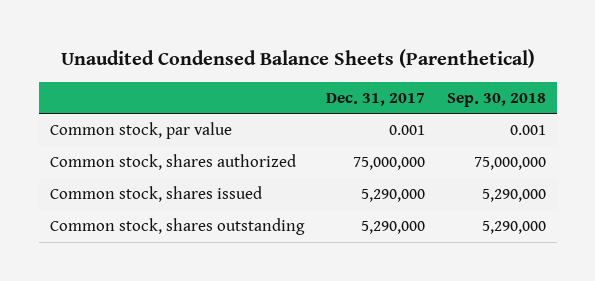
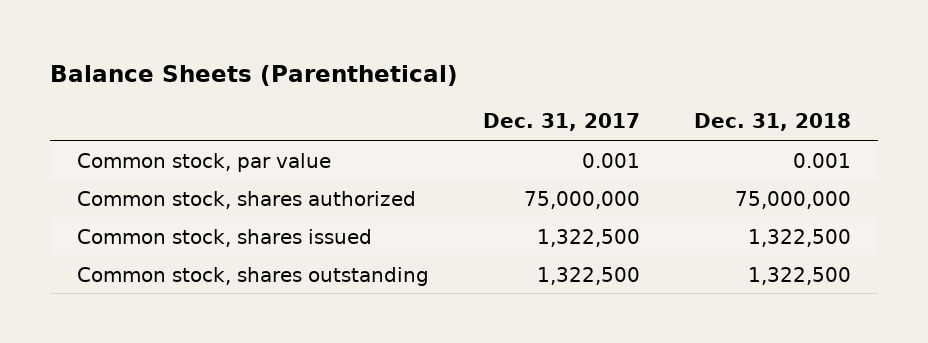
- Unaudited Condensed Balance Sheets (Parenthetical)
+ Balance Sheets (Parenthetical)
- | Dec. 31, 2017 | Sep. 30, 2018
+ | Dec. 31, 2017 | Dec. 31, 2018
- Common stock, shares issued | 5,290,000 | 5,290,000
- Common stock, shares outstanding | 5,290,000 | 5,290,000
+ Common stock, shares issued | 1,322,500 | 1,322,500
+ Common stock, shares outstanding | 1,322,500 | 1,322,500

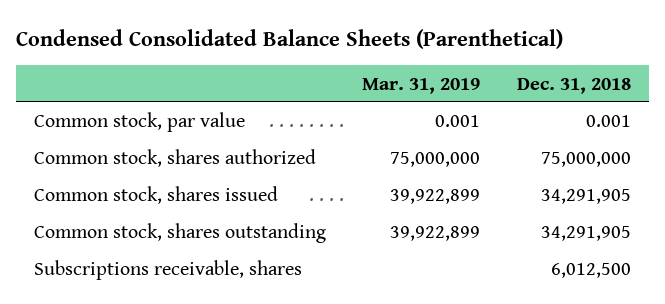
- Balance Sheets (Parenthetical)
+ Condensed Consolidated Balance Sheets (Parenthetical)
- | Dec. 31, 2017 | Dec. 31, 2018
+ | Mar. 31, 2019 | Dec. 31, 2018
- Common stock, shares issued | 1,322,500 | 1,322,500
- Common stock, shares outstanding | 1,322,500 | 1,322,500
+ Common stock, shares issued | 39,922,899 | 34,291,905
+ Common stock, shares outstanding | 39,922,899 | 34,291,905
+ Subscriptions receivable, shares | | 6,012,500

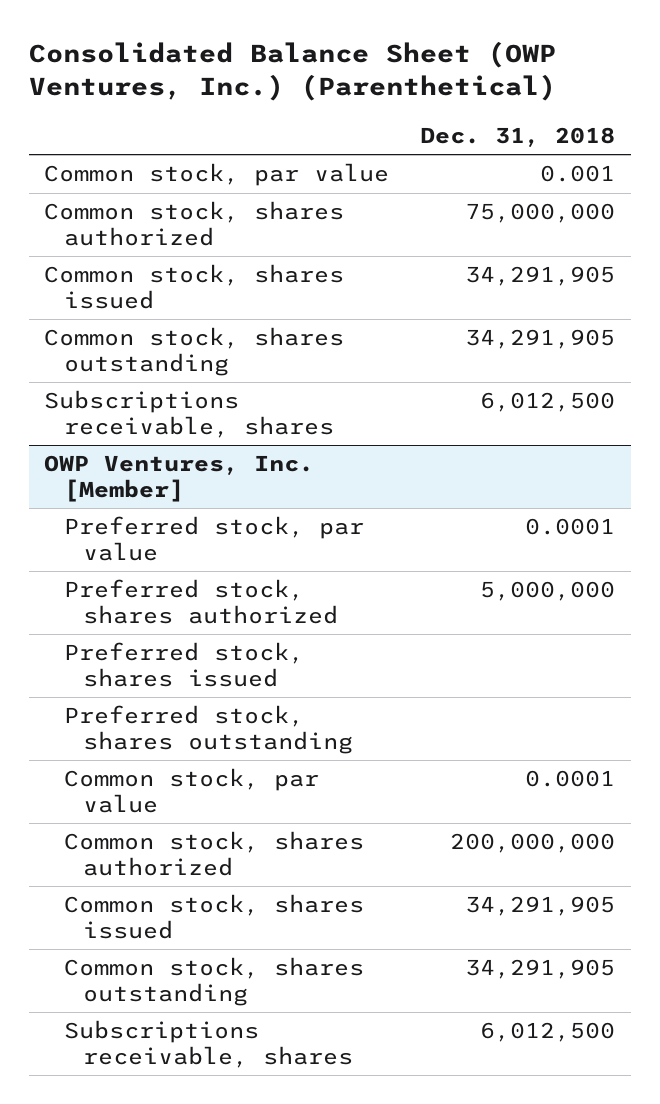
- Condensed Consolidated Balance Sheets (Parenthetical)
+ Consolidated Balance Sheet (OWP Ventures, Inc.) (Parenthetical)
- | Mar. 31, 2019 | Dec. 31, 2018
+ | Dec. 31, 2018
+ OWP Ventures, Inc. [Member]
+ Preferred stock, par value | 0.0001
+ Preferred stock, shares authorized | 5,000,000
+ Preferred stock, shares issued
+ Preferred stock, shares outstanding
+ Common stock, par value | 0.0001
+ Common stock, shares authorized | 200,000,000
+ Common stock, shares issued | 34,291,905
+ Common stock, shares outstanding | 34,291,905
+ Subscriptions receivable, shares | 6,012,500

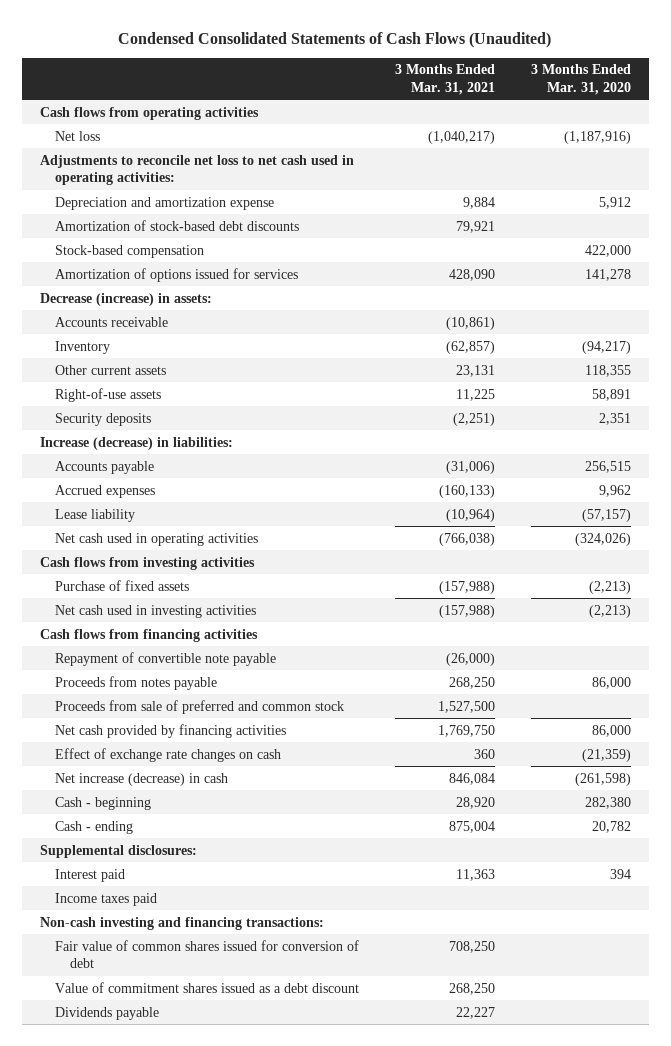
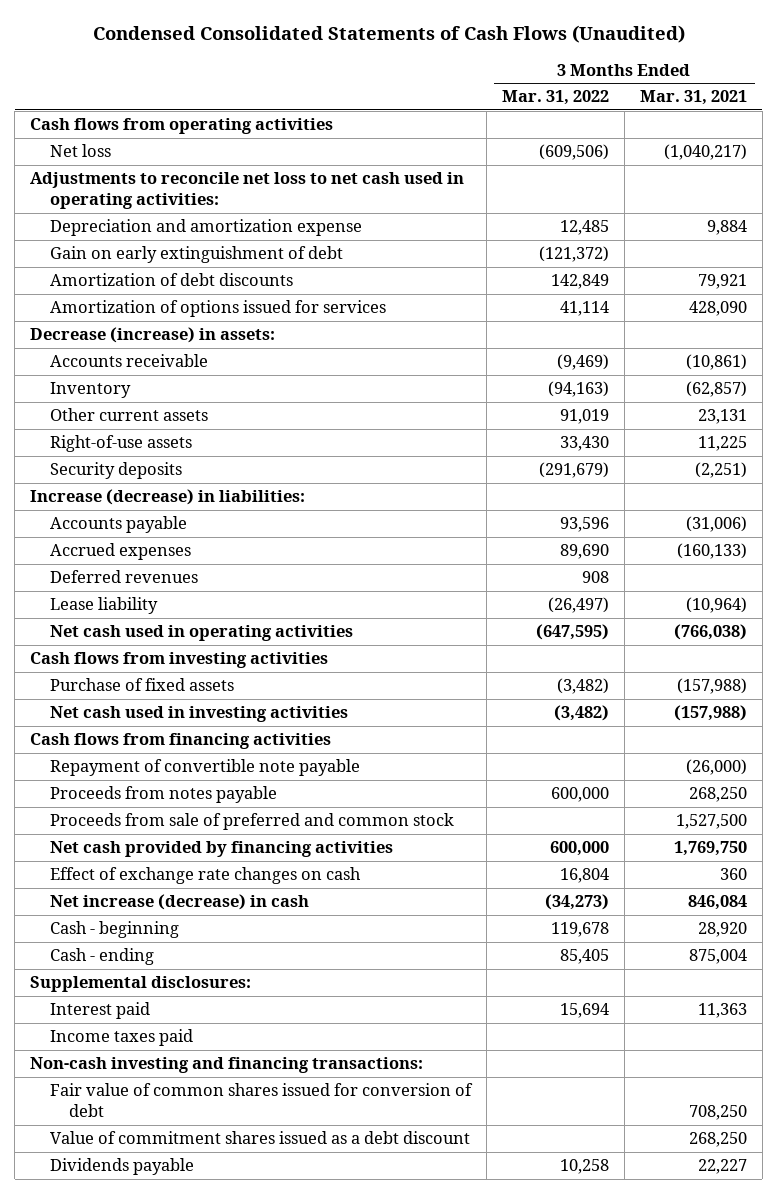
- | 3 Months Ended Mar. 31, 2021 | 3 Months Ended Mar. 31, 2020
+ | 3 Months Ended Mar. 31, 2022 | 3 Months Ended Mar. 31, 2021
- Amortization of stock-based debt discounts | 79,921 |
- Stock-based compensation | | 422,000
+ Gain on early extinguishment of debt | (121,372) |
+ Amortization of debt discounts | 142,849 | 79,921
+ Deferred revenues | 908 |

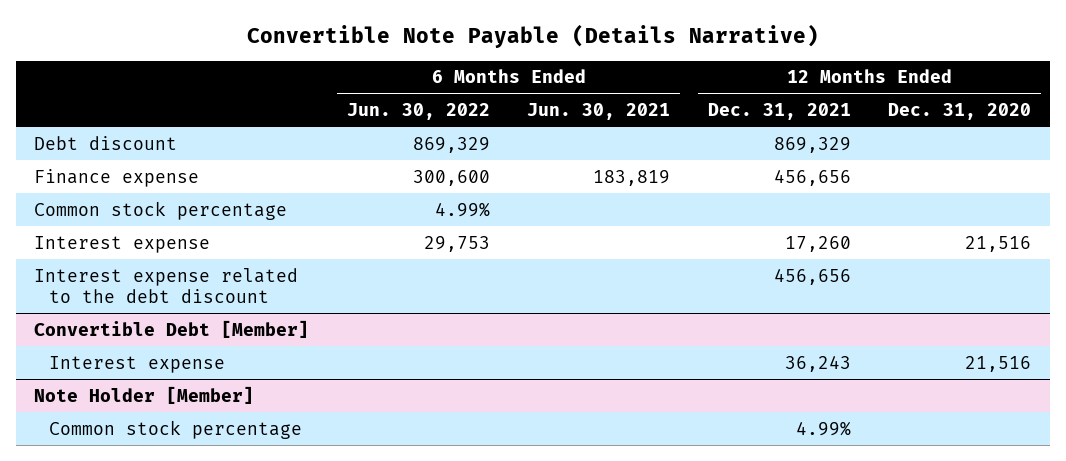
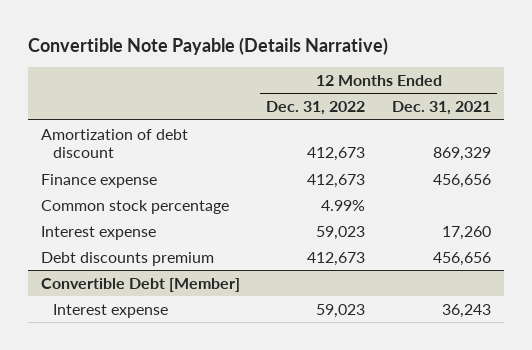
- | 6 Months Ended Jun. 30, 2022 | 6 Months Ended Jun. 30, 2021 | 12 Months Ended Dec. 31, 2021 | 12 Months Ended Dec. 31, 2020
+ | 12 Months Ended Dec. 31, 2022 | 12 Months Ended Dec. 31, 2021
- Debt discount | 869,329 | | 869,329 |
+ Amortization of debt discount | 412,673 | 869,329
- Interest expense related to the debt discount | | | 456,656 |
+ Debt discounts premium | 412,673 | 456,656
- Note Holder [Member]
- Common stock percentage | | | 4.99% |

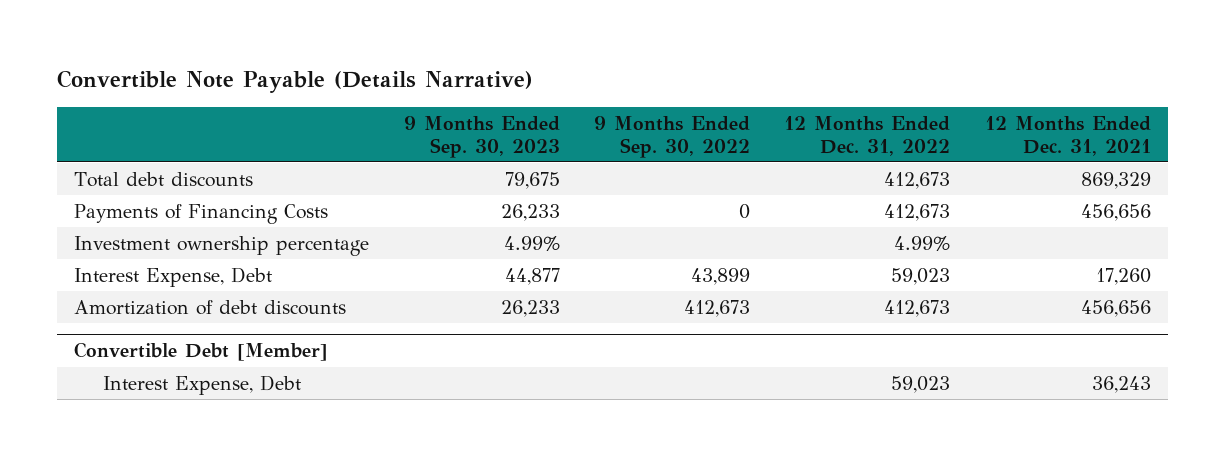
- | 12 Months Ended Dec. 31, 2022 | 12 Months Ended Dec. 31, 2021
+ | 9 Months Ended Sep. 30, 2023 | 9 Months Ended Sep. 30, 2022 | 12 Months Ended Dec. 31, 2022 | 12 Months Ended Dec. 31, 2021
- Amortization of debt discount | 412,673 | 869,329
- Finance expense | 412,673 | 456,656
- Common stock percentage | 4.99% |
- Interest expense | 59,023 | 17,260
- Debt discounts premium | 412,673 | 456,656
+ Total debt discounts | 79,675 | | 412,673 | 869,329
+ Payments of Financing Costs | 26,233 | 0 | 412,673 | 456,656
+ Investment ownership percentage | 4.99% | | 4.99% |
+ Interest Expense, Debt | 44,877 | 43,899 | 59,023 | 17,260
+ Amortization of debt discounts | 26,233 | 412,673 | 412,673 | 456,656
@ Convertible Debt [Member]
- Interest expense | 59,023 | 36,243
+ Interest Expense, Debt | | | 59,023 | 36,243

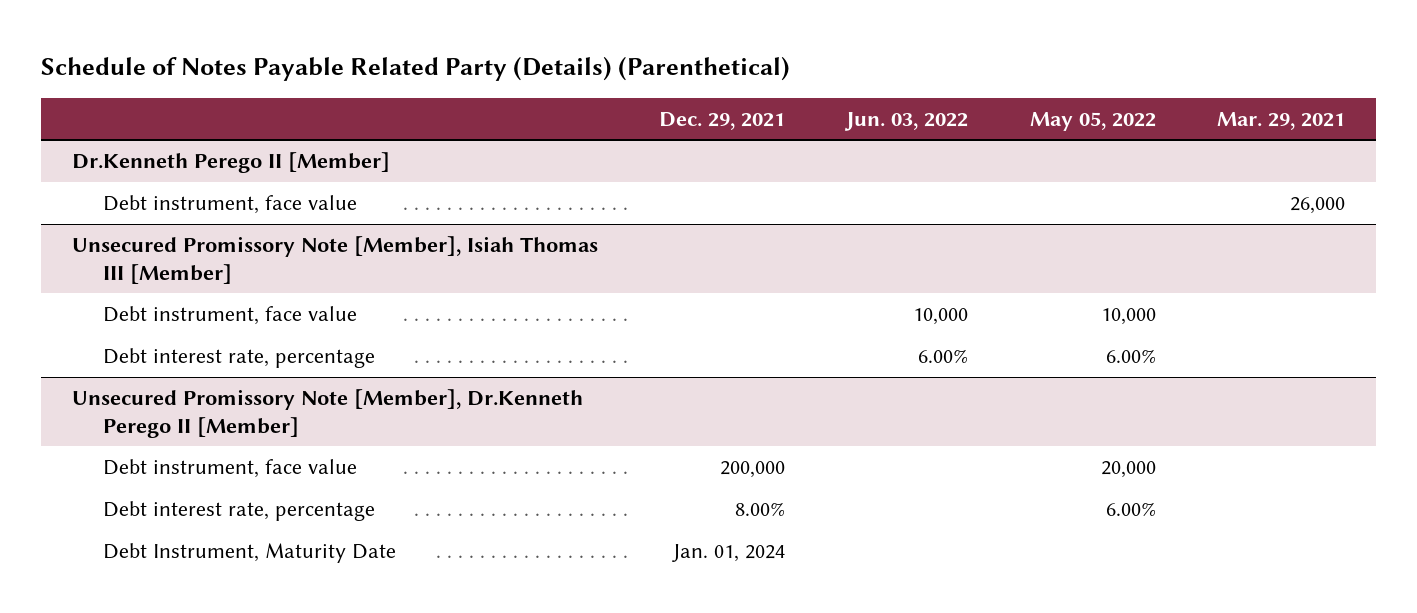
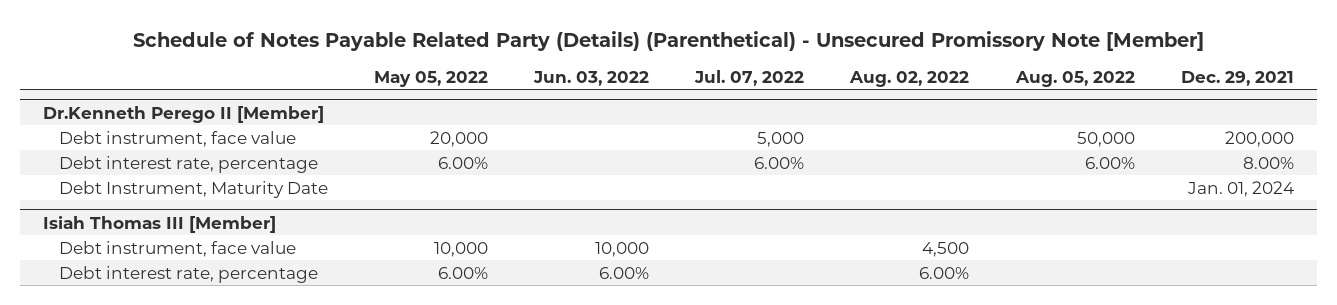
- Schedule of Notes Payable Related Party (Details) (Parenthetical)
+ Schedule of Notes Payable Related Party (Details) (Parenthetical) - Unsecured Promissory Note [Member]
- | Dec. 29, 2021 | Jun. 03, 2022 | May 05, 2022 | Mar. 29, 2021
+ | May 05, 2022 | Jun. 03, 2022 | Jul. 07, 2022 | Aug. 02, 2022 | Aug. 05, 2022 | Dec. 29, 2021
@ Dr.Kenneth Perego II [Member]
- Debt instrument, face value | | | | 26,000
- Unsecured Promissory Note [Member], Isiah Thomas III [Member]
- Debt instrument, face value | | 10,000 | 10,000 |
- Debt interest rate, percentage | | 6.00% | 6.00% |
- Unsecured Promissory Note [Member], Dr.Kenneth Perego II [Member]
+ Isiah Thomas III [Member]
+ Debt instrument, face value | 10,000 | 10,000 | | 4,500 | |
+ Debt interest rate, percentage | 6.00% | 6.00% | | 6.00% | |

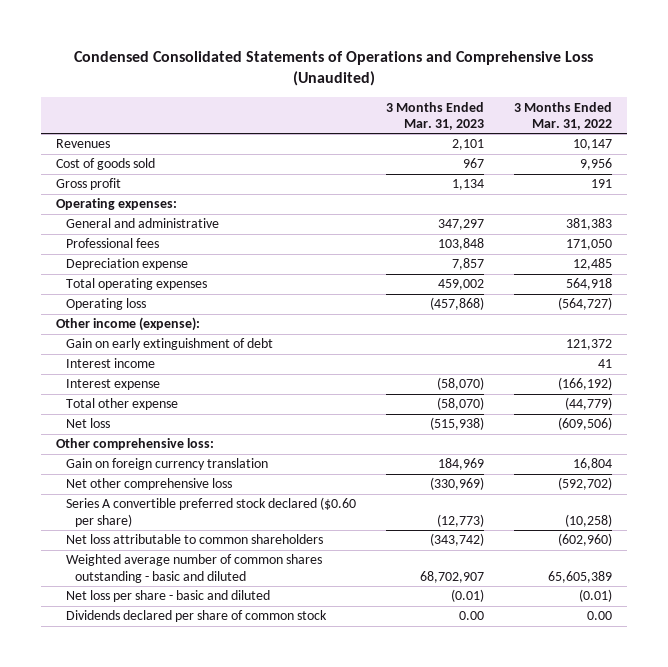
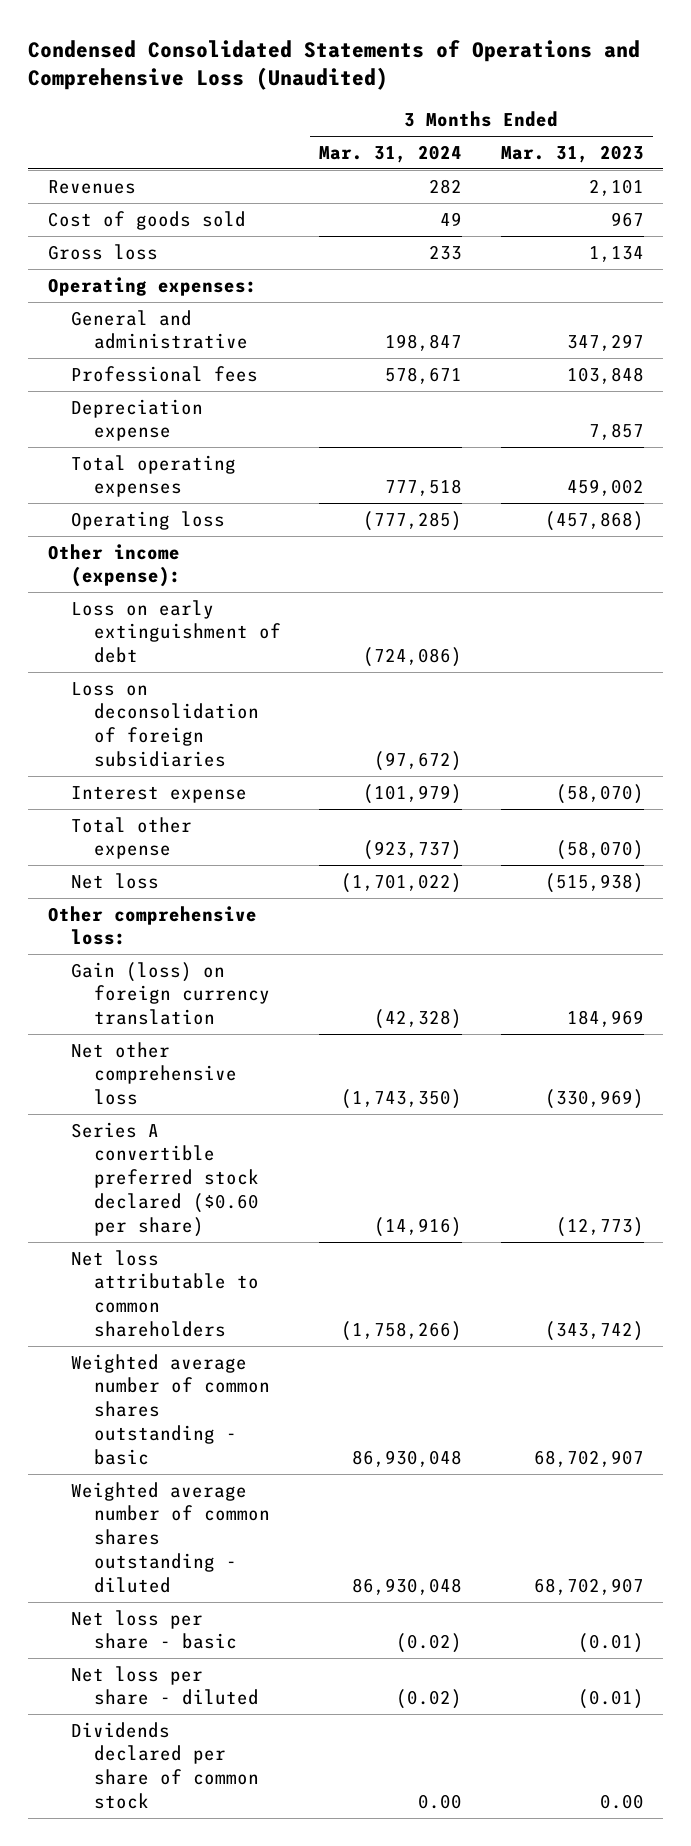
- | 3 Months Ended Mar. 31, 2023 | 3 Months Ended Mar. 31, 2022
+ | 3 Months Ended Mar. 31, 2024 | 3 Months Ended Mar. 31, 2023
- Gross profit | 1,134 | 191
+ Gross loss | 233 | 1,134
- Gain on early extinguishment of debt | | 121,372
- Interest income | | 41
+ Loss on early extinguishment of debt | (724,086) |
+ Loss on deconsolidation of foreign subsidiaries | (97,672) |
- Gain on foreign currency translation | 184,969 | 16,804
+ Gain (loss) on foreign currency translation | (42,328) | 184,969
- Weighted average number of common shares outstanding - basic and diluted | 68,702,907 | 65,605,389
- Net loss per share - basic and diluted | (0.01) | (0.01)
+ Weighted average number of common shares outstanding - basic | 86,930,048 | 68,702,907
+ Weighted average number of common shares outstanding - diluted | 86,930,048 | 68,702,907
+ Net loss per share - basic | (0.02) | (0.01)
+ Net loss per share - diluted | (0.02) | (0.01)

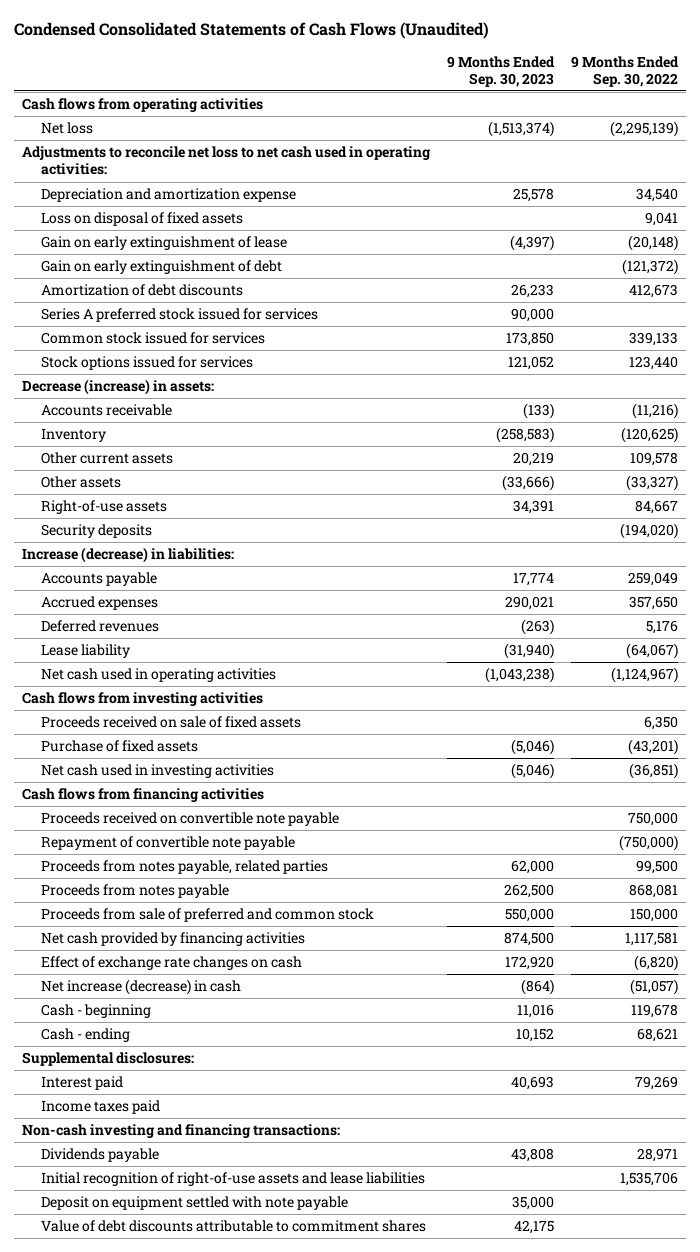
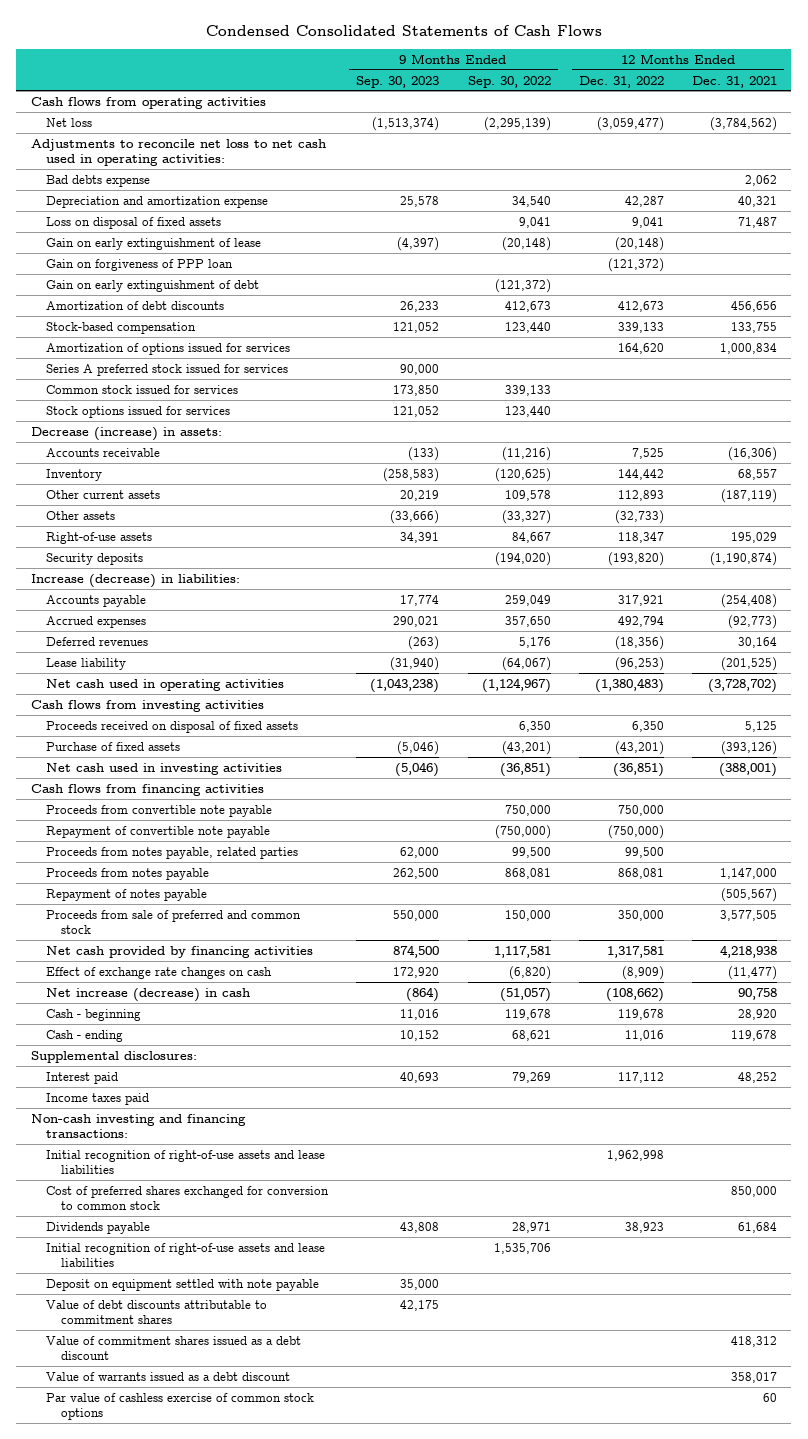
- Condensed Consolidated Statements of Cash Flows (Unaudited)
+ Condensed Consolidated Statements of Cash Flows
- | 9 Months Ended Sep. 30, 2023 | 9 Months Ended Sep. 30, 2022
+ | 9 Months Ended Sep. 30, 2023 | 9 Months Ended Sep. 30, 2022 | 12 Months Ended Dec. 31, 2022 | 12 Months Ended Dec. 31, 2021
+ Bad debts expense | | | | 2,062
+ Gain on forgiveness of PPP loan | | | (121,372) |
+ Stock-based compensation | 121,052 | 123,440 | 339,133 | 133,755
+ Amortization of options issued for services | | | 164,620 | 1,000,834
- Proceeds received on sale of fixed assets | | 6,350
+ Proceeds received on disposal of fixed assets | | 6,350 | 6,350 | 5,125
- Proceeds received on convertible note payable | | 750,000
+ Proceeds from convertible note payable | | 750,000 | 750,000 |
+ Repayment of notes payable | | | | (505,567)
+ Initial recognition of right-of-use assets and lease liabilities | | | 1,962,998 |
+ Cost of preferred shares exchanged for conversion to common stock | | | | 850,000
+ Value of commitment shares issued as a debt discount | | | | 418,312
+ Value of warrants issued as a debt discount | | | | 358,017
+ Par value of cashless exercise of common stock options | | | | 60

